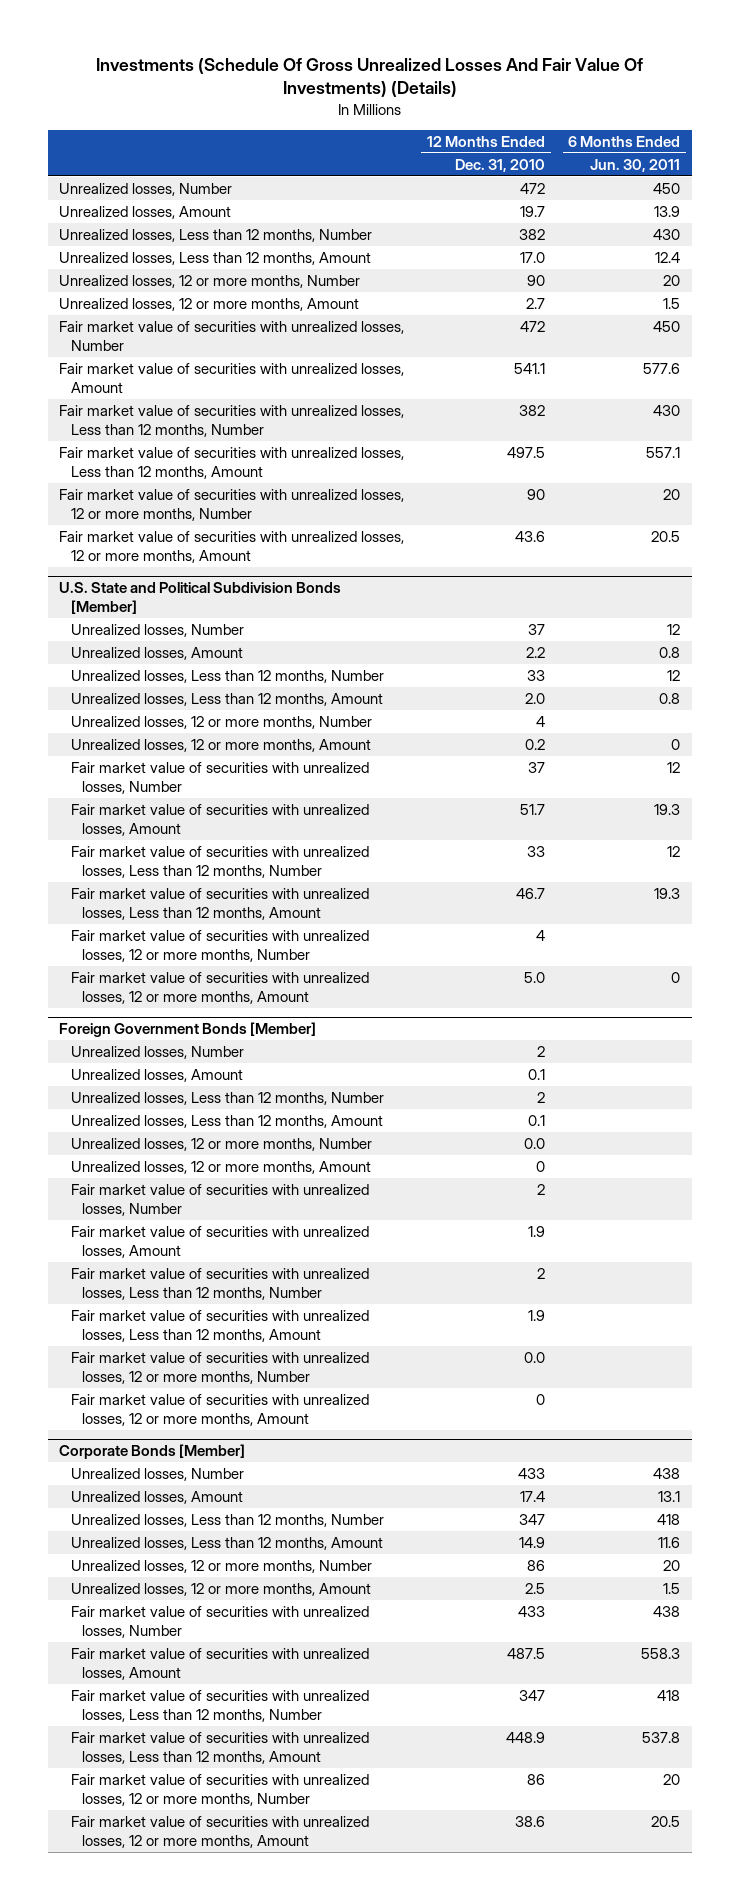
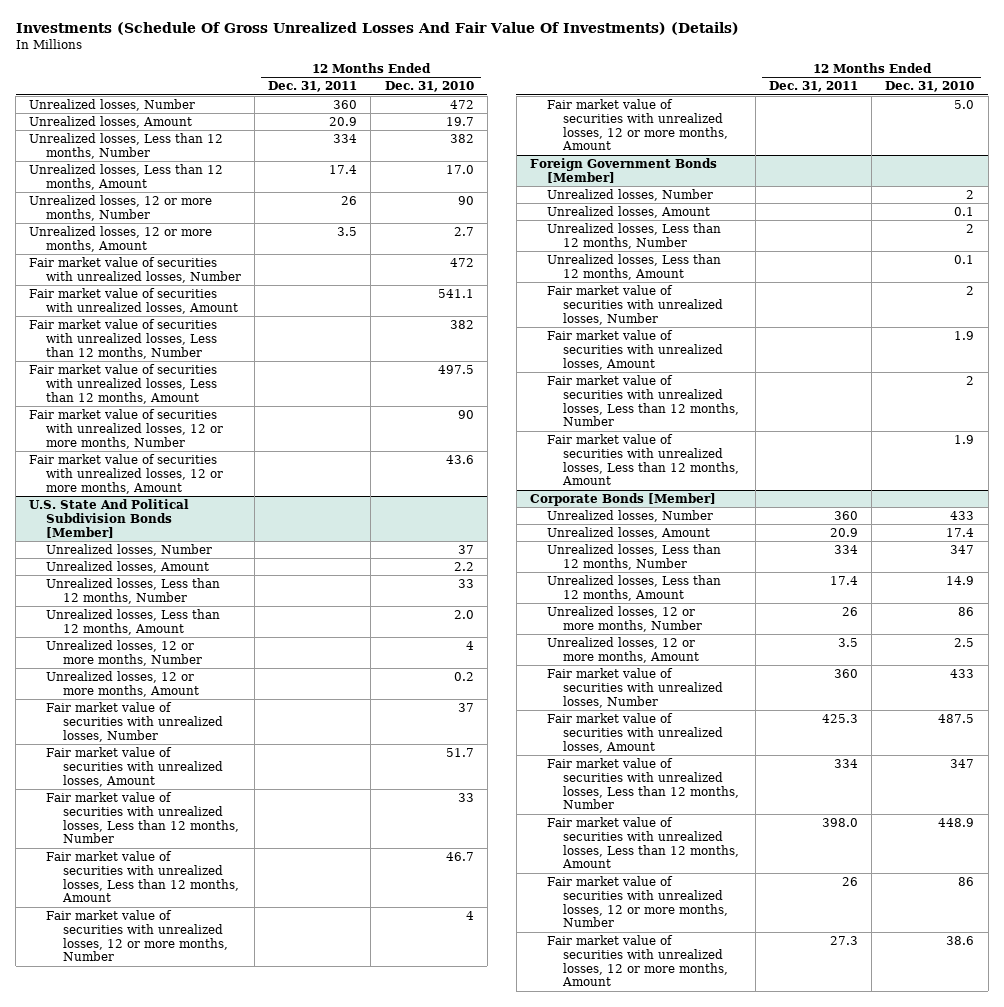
- | 12 Months Ended Dec. 31, 2010 | 6 Months Ended Jun. 30, 2011
+ | 12 Months Ended Dec. 31, 2011 | 12 Months Ended Dec. 31, 2010
- U.S. State and Political Subdivision Bonds [Member]
+ U.S. State And Political Subdivision Bonds [Member]
@ Foreign Government Bonds [Member]
- Unrealized losses, 12 or more months, Number | 0.0 |
- Unrealized losses, 12 or more months, Amount | 0 |
- Fair market value of securities with unrealized losses, 12 or more months, Number | 0.0 |
- Fair market value of securities with unrealized losses, 12 or more months, Amount | 0 |

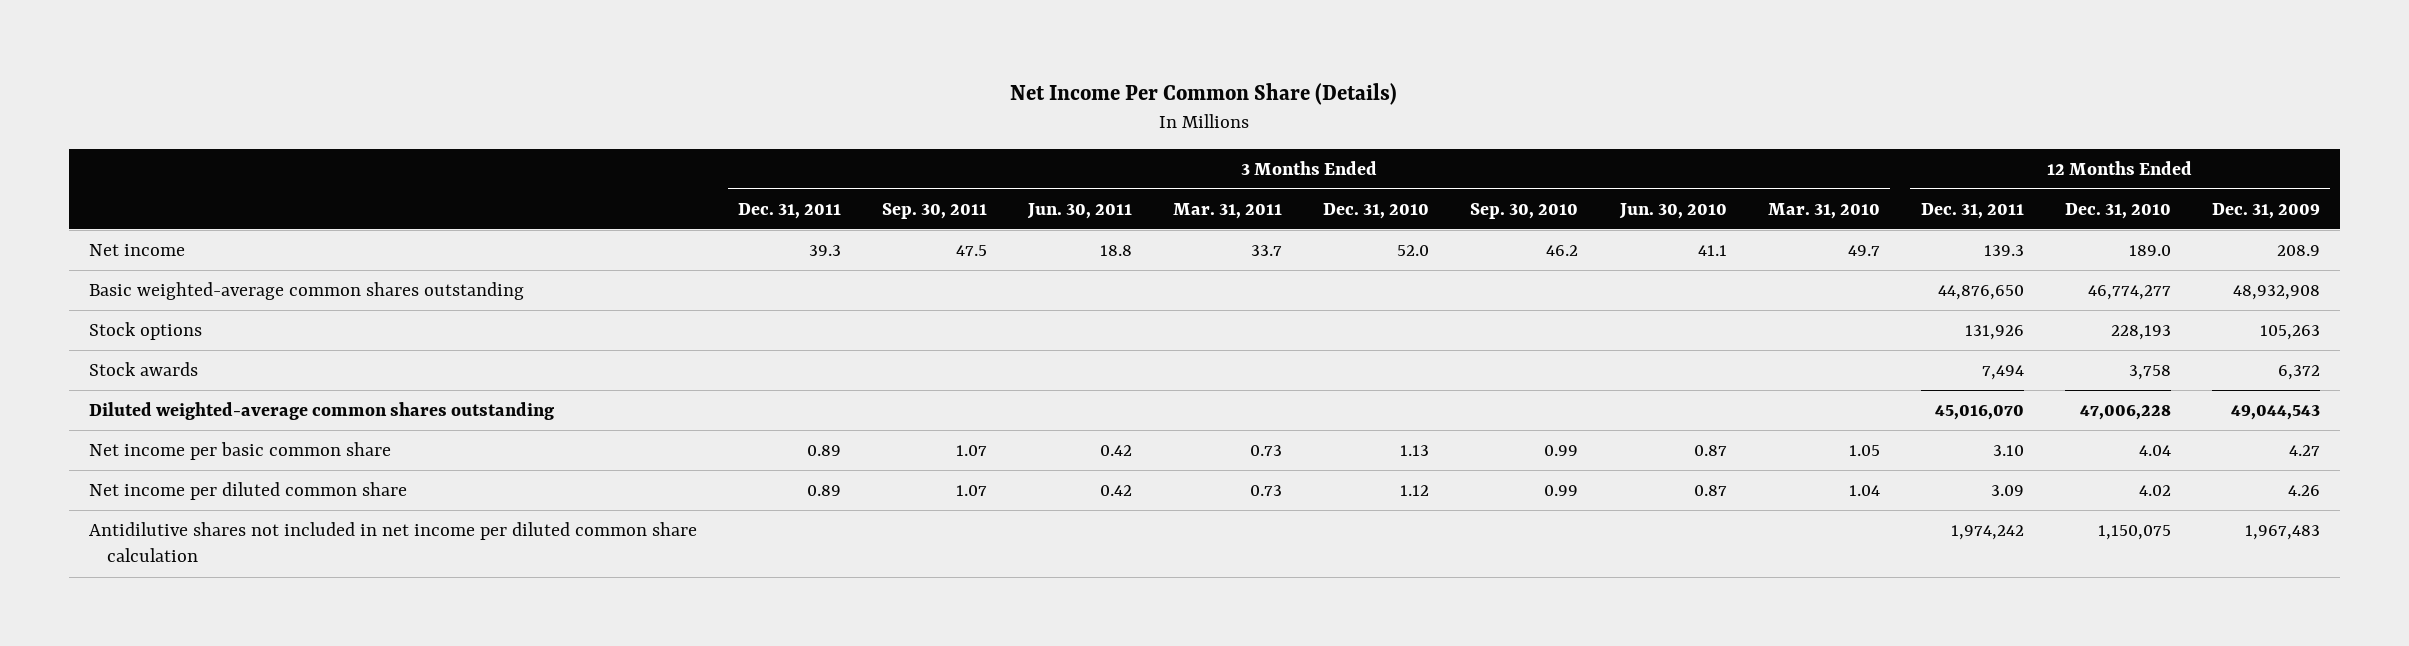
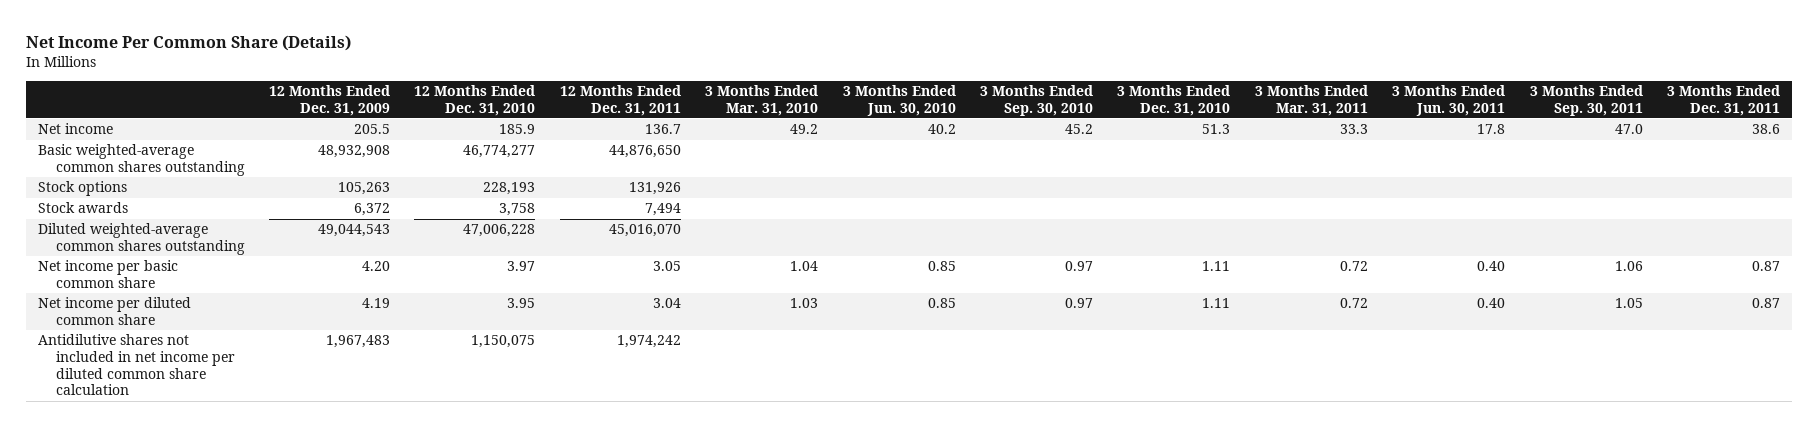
- | 3 Months Ended Dec. 31, 2011 | 3 Months Ended Sep. 30, 2011 | 3 Months Ended Jun. 30, 2011 | 3 Months Ended Mar. 31, 2011 | 3 Months Ended Dec. 31, 2010 | 3 Months Ended Sep. 30, 2010 | 3 Months Ended Jun. 30, 2010 | 3 Months Ended Mar. 31, 2010 | 12 Months Ended Dec. 31, 2011 | 12 Months Ended Dec. 31, 2010 | 12 Months Ended Dec. 31, 2009
+ | 12 Months Ended Dec. 31, 2009 | 12 Months Ended Dec. 31, 2010 | 12 Months Ended Dec. 31, 2011 | 3 Months Ended Mar. 31, 2010 | 3 Months Ended Jun. 30, 2010 | 3 Months Ended Sep. 30, 2010 | 3 Months Ended Dec. 31, 2010 | 3 Months Ended Mar. 31, 2011 | 3 Months Ended Jun. 30, 2011 | 3 Months Ended Sep. 30, 2011 | 3 Months Ended Dec. 31, 2011
- Net income | 39.3 | 47.5 | 18.8 | 33.7 | 52.0 | 46.2 | 41.1 | 49.7 | 139.3 | 189.0 | 208.9
+ Net income | 205.5 | 185.9 | 136.7 | 49.2 | 40.2 | 45.2 | 51.3 | 33.3 | 17.8 | 47.0 | 38.6
- Net income per basic common share | 0.89 | 1.07 | 0.42 | 0.73 | 1.13 | 0.99 | 0.87 | 1.05 | 3.10 | 4.04 | 4.27
- Net income per diluted common share | 0.89 | 1.07 | 0.42 | 0.73 | 1.12 | 0.99 | 0.87 | 1.04 | 3.09 | 4.02 | 4.26
+ Net income per basic common share | 4.20 | 3.97 | 3.05 | 1.04 | 0.85 | 0.97 | 1.11 | 0.72 | 0.40 | 1.06 | 0.87
+ Net income per diluted common share | 4.19 | 3.95 | 3.04 | 1.03 | 0.85 | 0.97 | 1.11 | 0.72 | 0.40 | 1.05 | 0.87

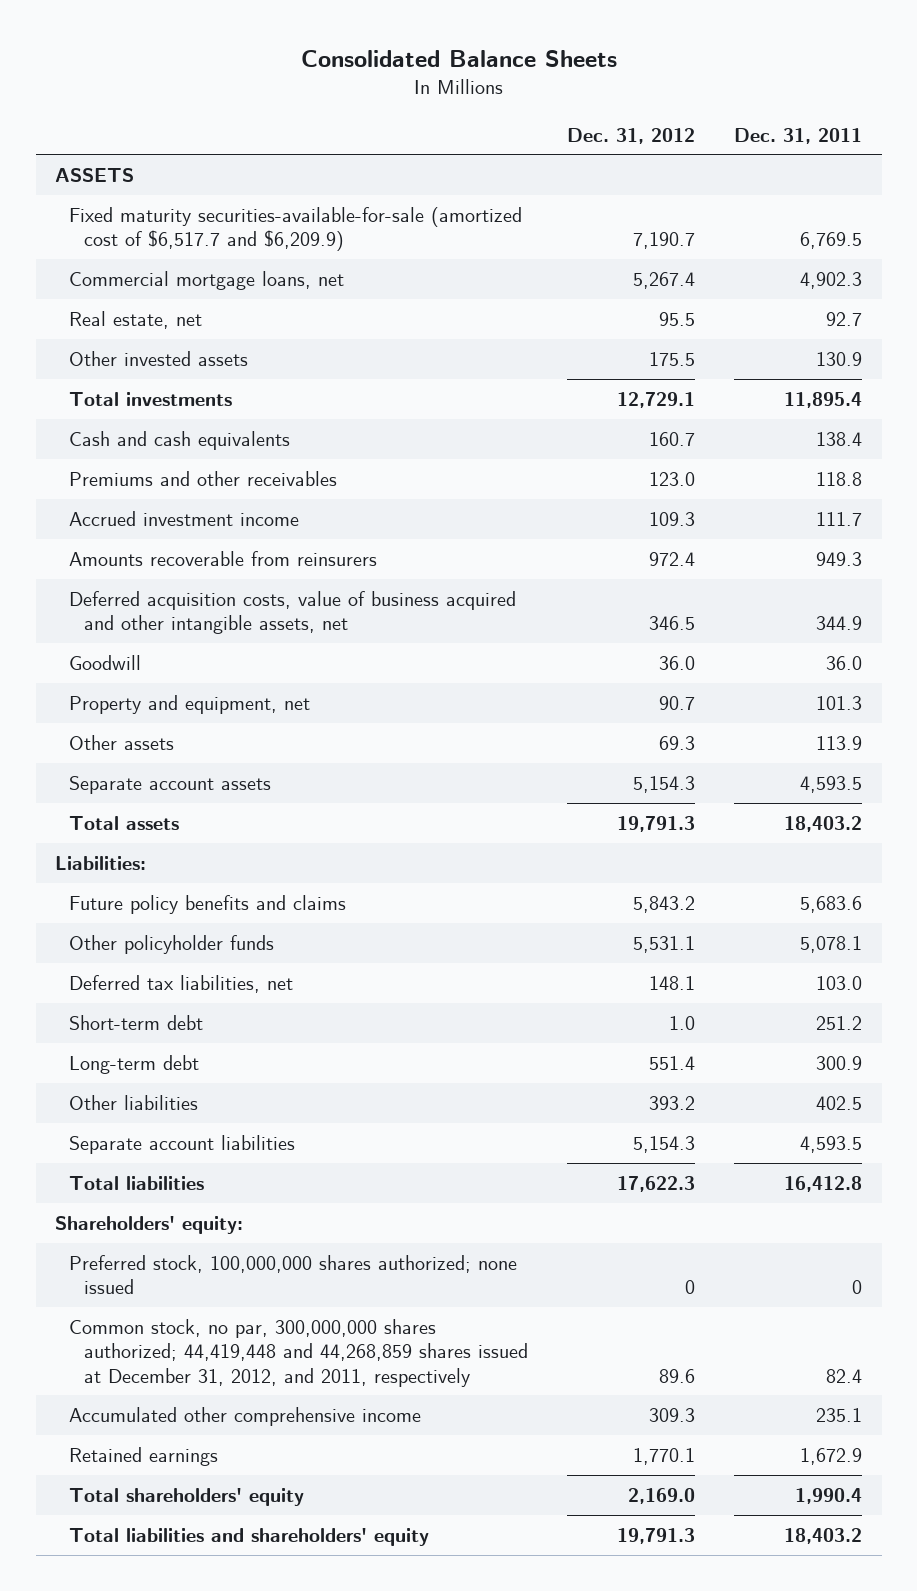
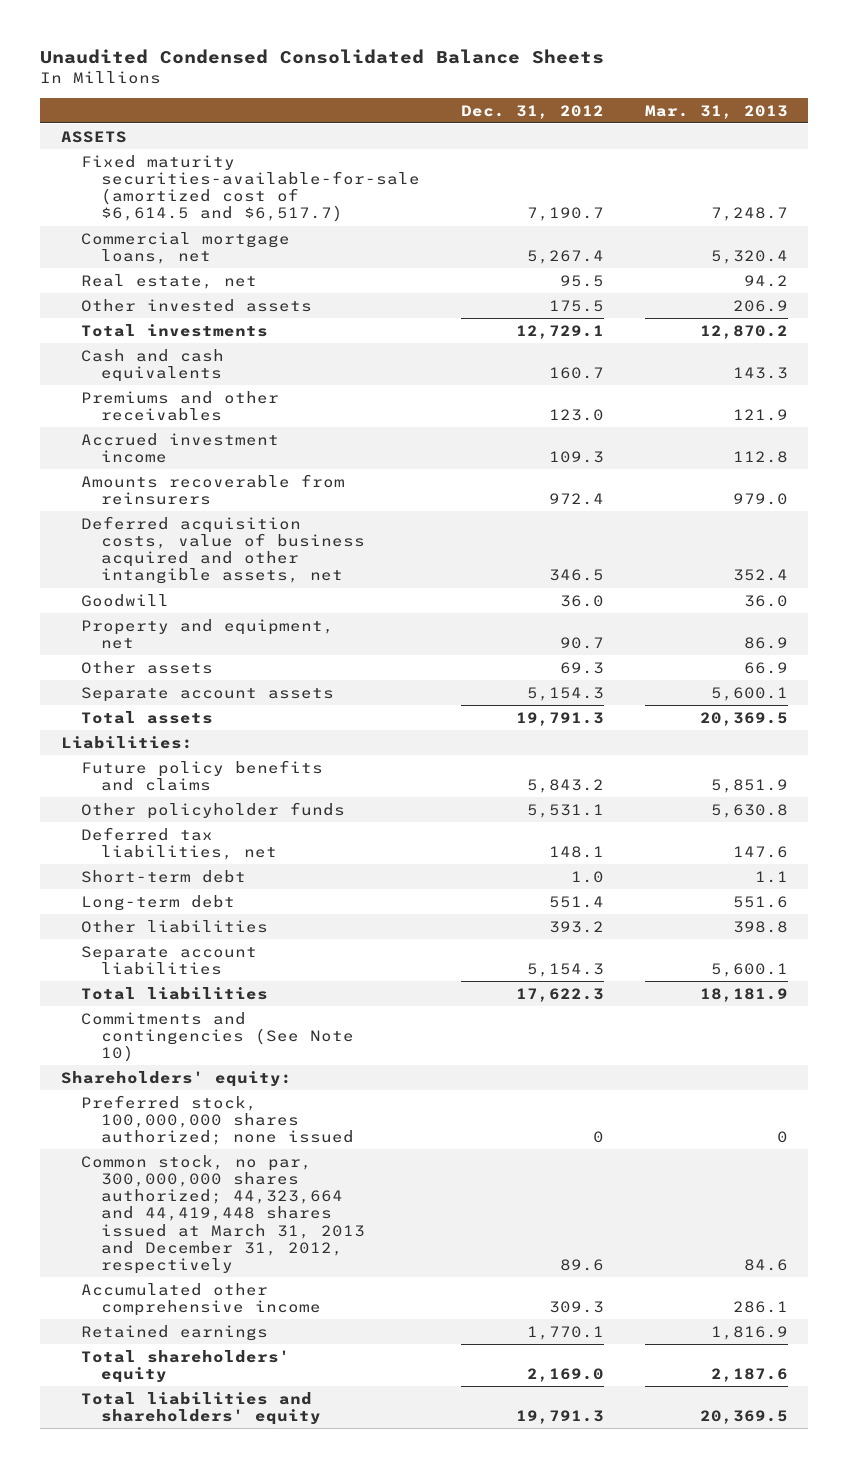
- Consolidated Balance Sheets
+ Unaudited Condensed Consolidated Balance Sheets
- | Dec. 31, 2012 | Dec. 31, 2011
+ | Dec. 31, 2012 | Mar. 31, 2013
- Fixed maturity securities-available-for-sale (amortized cost of $6,517.7 and $6,209.9) | 7,190.7 | 6,769.5
+ Fixed maturity securities-available-for-sale (amortized cost of $6,614.5 and $6,517.7) | 7,190.7 | 7,248.7
+ Commitments and contingencies (See Note 10)
- Common stock, no par, 300,000,000 shares authorized; 44,419,448 and 44,268,859 shares issued at December 31, 2012, and 2011, respectively | 89.6 | 82.4
+ Common stock, no par, 300,000,000 shares authorized; 44,323,664 and 44,419,448 shares issued at March 31, 2013 and December 31, 2012, respectively | 89.6 | 84.6

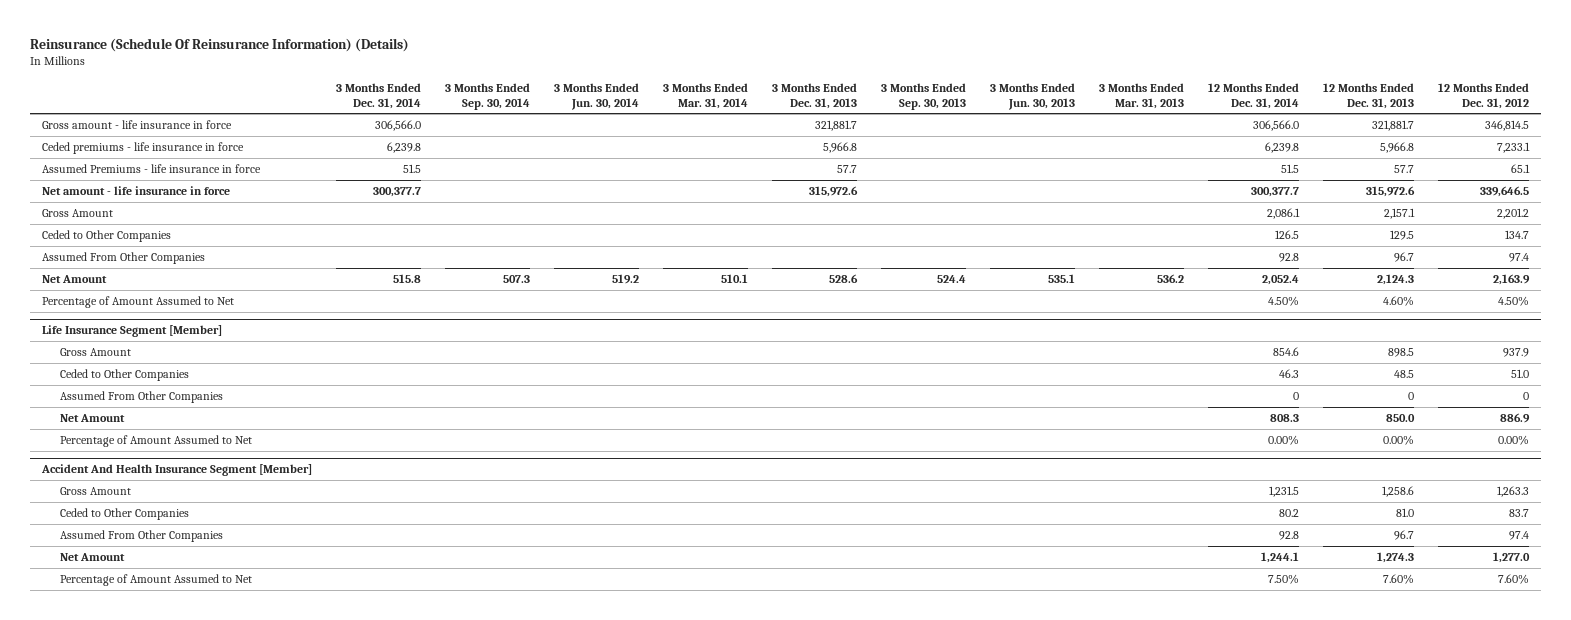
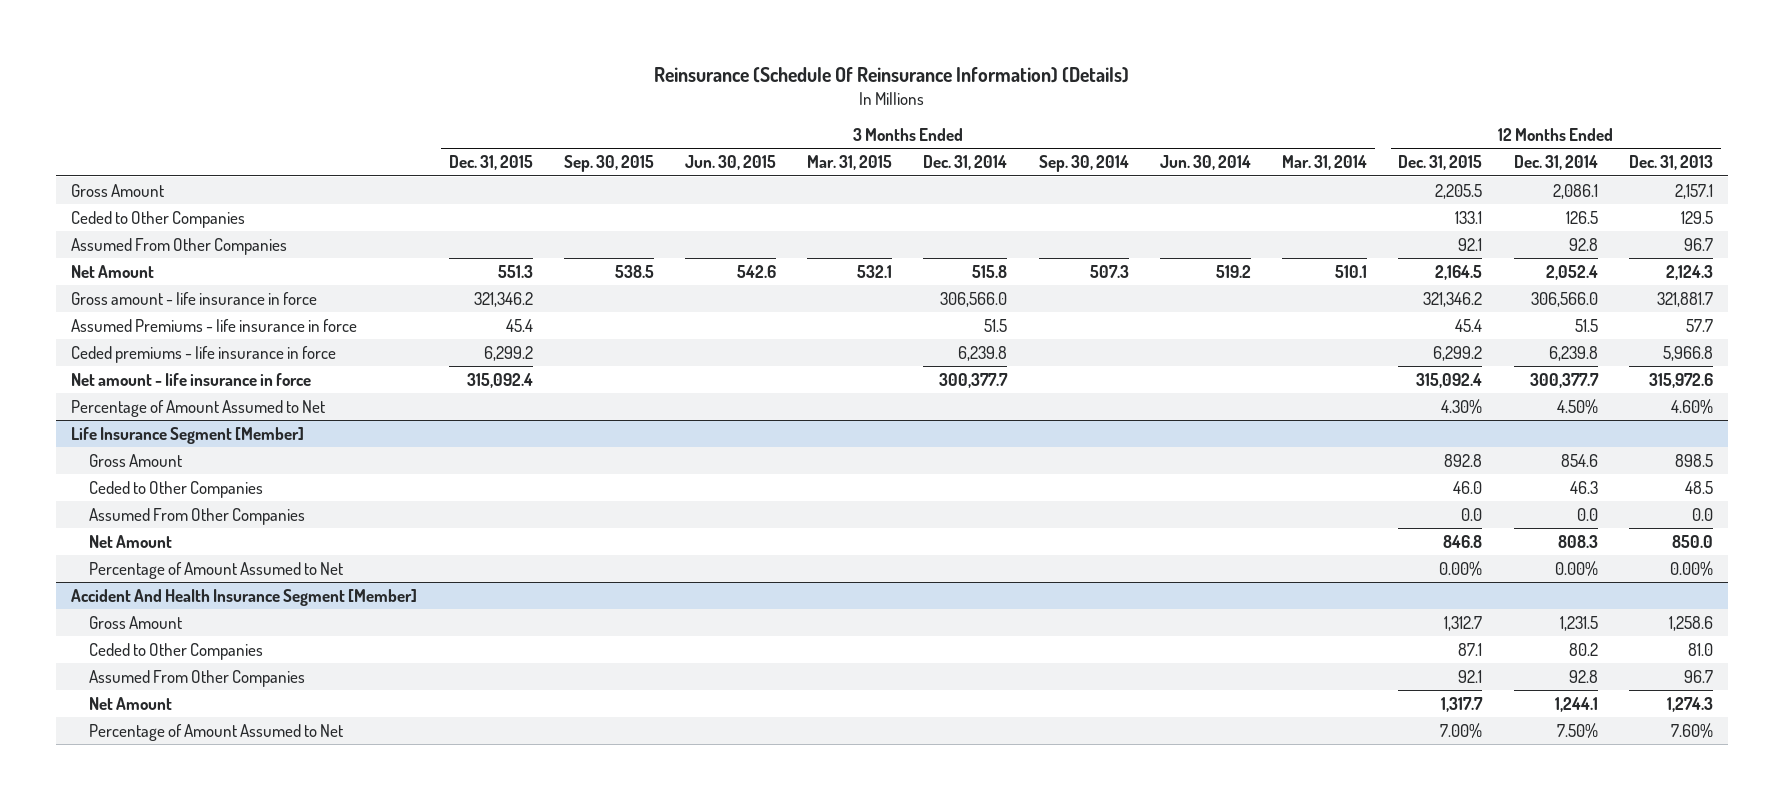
- | 3 Months Ended Dec. 31, 2014 | 3 Months Ended Sep. 30, 2014 | 3 Months Ended Jun. 30, 2014 | 3 Months Ended Mar. 31, 2014 | 3 Months Ended Dec. 31, 2013 | 3 Months Ended Sep. 30, 2013 | 3 Months Ended Jun. 30, 2013 | 3 Months Ended Mar. 31, 2013 | 12 Months Ended Dec. 31, 2014 | 12 Months Ended Dec. 31, 2013 | 12 Months Ended Dec. 31, 2012
+ | 3 Months Ended Dec. 31, 2015 | 3 Months Ended Sep. 30, 2015 | 3 Months Ended Jun. 30, 2015 | 3 Months Ended Mar. 31, 2015 | 3 Months Ended Dec. 31, 2014 | 3 Months Ended Sep. 30, 2014 | 3 Months Ended Jun. 30, 2014 | 3 Months Ended Mar. 31, 2014 | 12 Months Ended Dec. 31, 2015 | 12 Months Ended Dec. 31, 2014 | 12 Months Ended Dec. 31, 2013
moved down: Gross amount - life insurance in force | 321,346.2 | | | | 306,566.0 | | | | 321,346.2 | 306,566.0 | 321,881.7
moved down: Assumed Premiums - life insurance in force | 45.4 | | | | 51.5 | | | | 45.4 | 51.5 | 57.7
moved down: Ceded premiums - life insurance in force | 6,299.2 | | | | 6,239.8 | | | | 6,299.2 | 6,239.8 | 5,966.8
moved down: Net amount - life insurance in force | 315,092.4 | | | | 300,377.7 | | | | 315,092.4 | 300,377.7 | 315,972.6
@ Life Insurance Segment [Member]
- Assumed From Other Companies | | | | | | | | | 0 | 0 | 0
+ Assumed From Other Companies | | | | | | | | | 0.0 | 0.0 | 0.0

